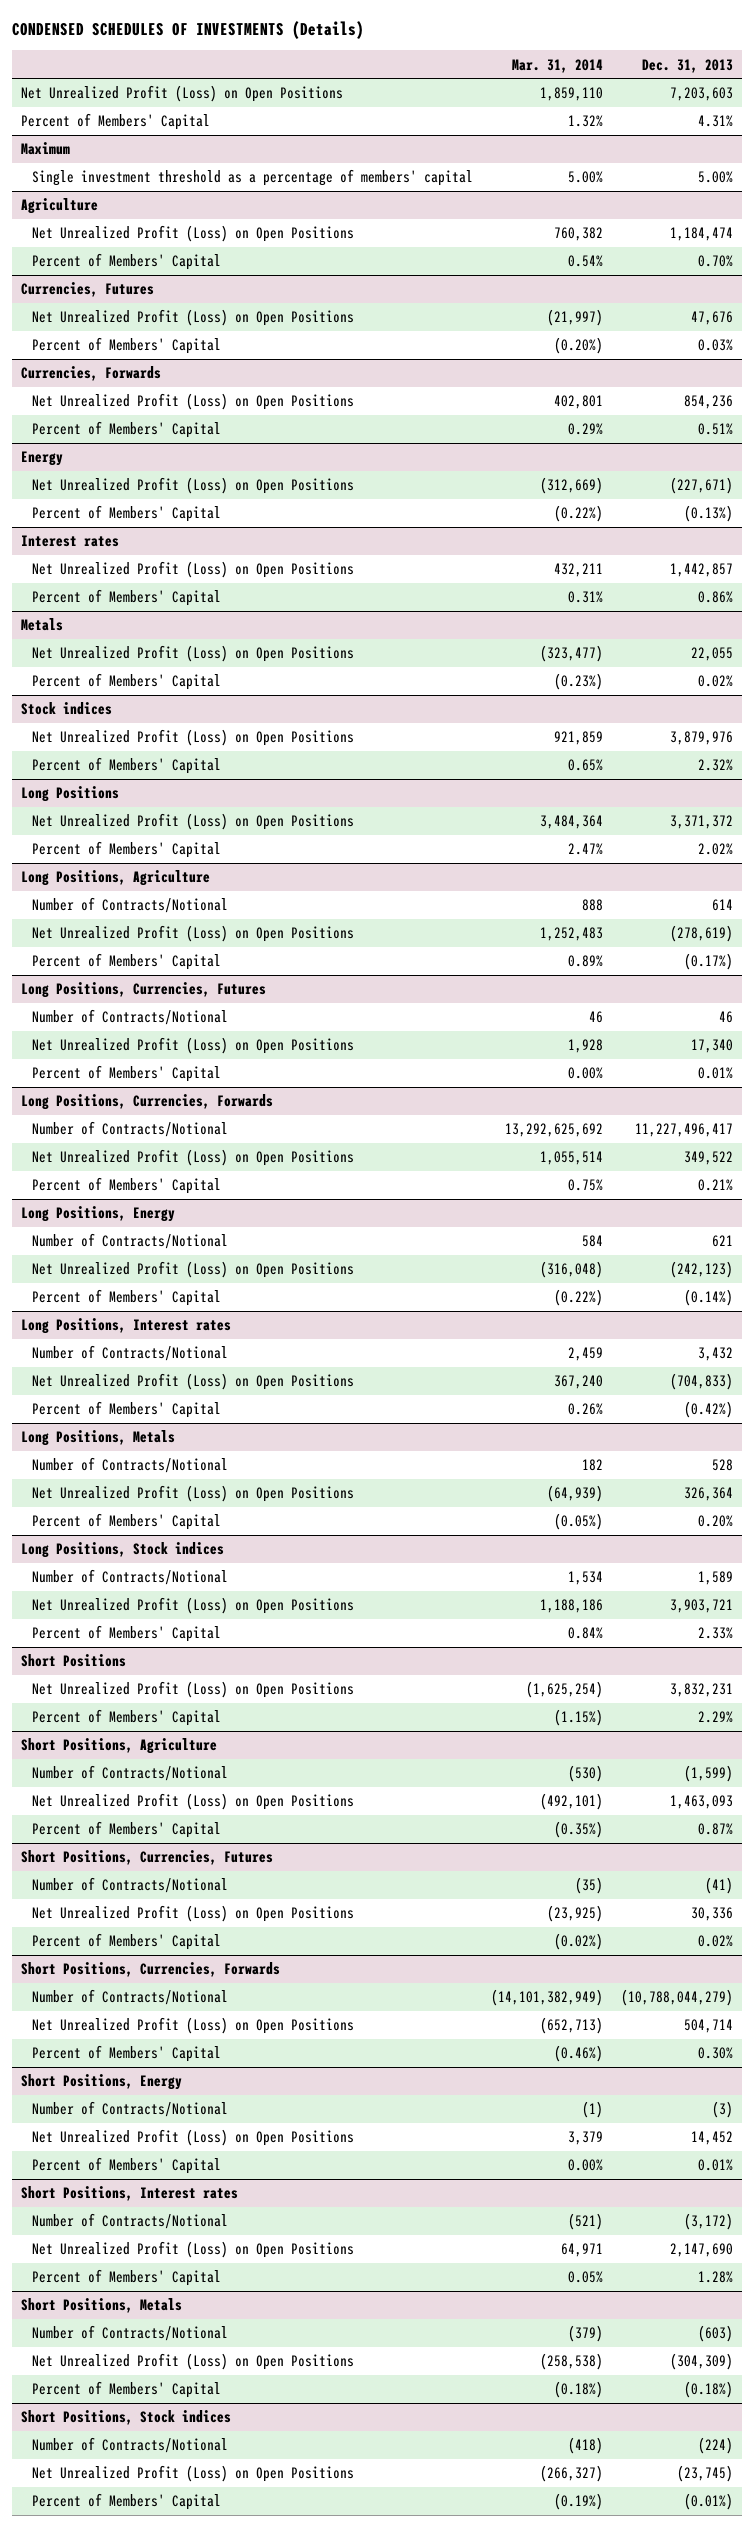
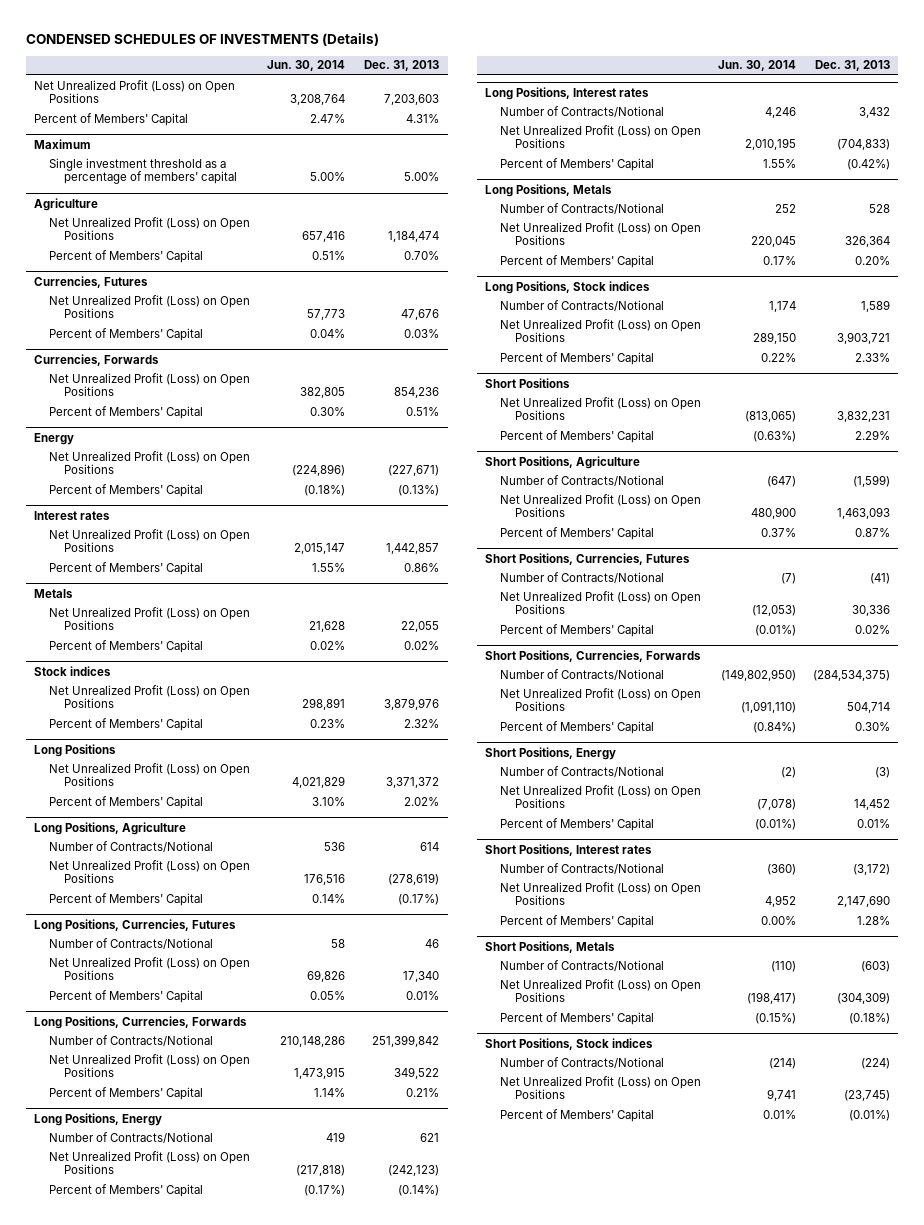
- | Mar. 31, 2014 | Dec. 31, 2013
+ | Jun. 30, 2014 | Dec. 31, 2013
@ Long Positions, Currencies, Forwards
- Number of Contracts/Notional | 13,292,625,692 | 11,227,496,417
+ Number of Contracts/Notional | 210,148,286 | 251,399,842
@ Short Positions, Currencies, Forwards
- Number of Contracts/Notional | (14,101,382,949) | (10,788,044,279)
+ Number of Contracts/Notional | (149,802,950) | (284,534,375)

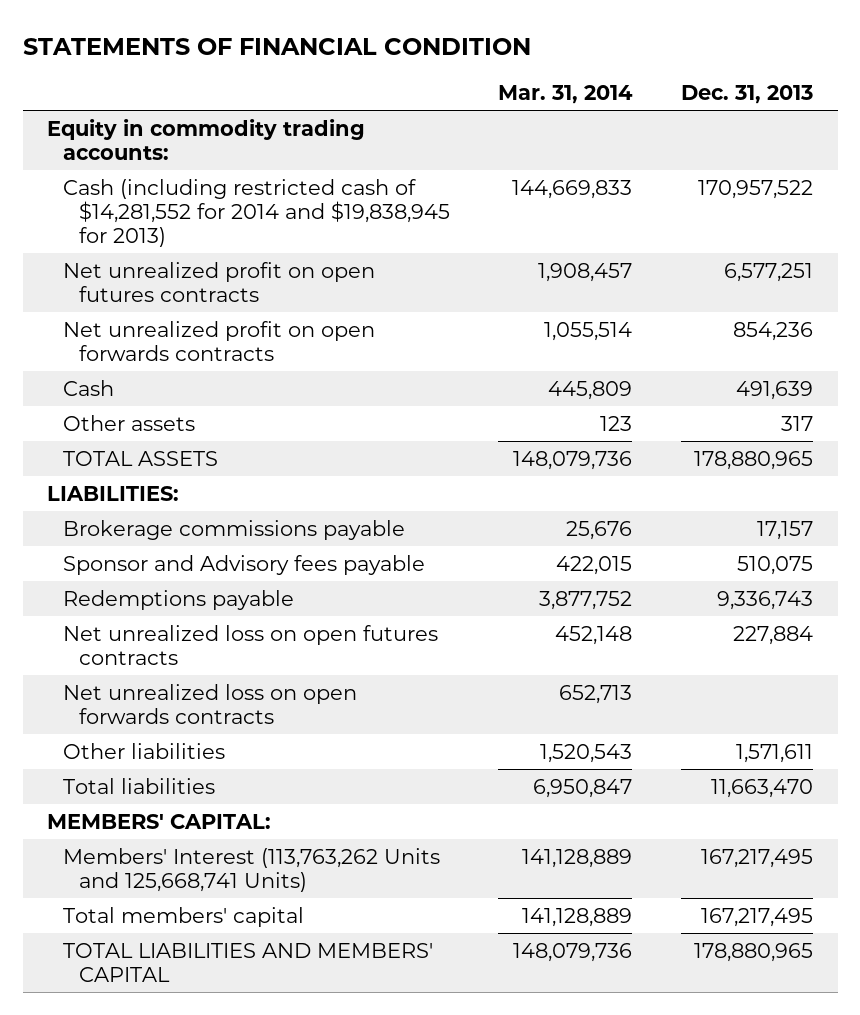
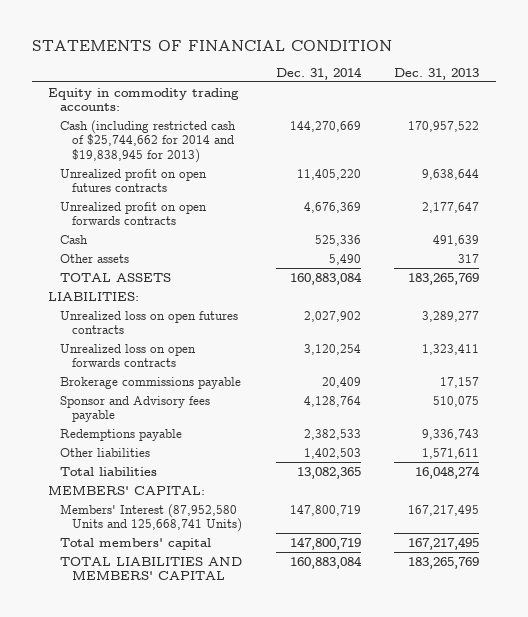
- | Mar. 31, 2014 | Dec. 31, 2013
+ | Dec. 31, 2014 | Dec. 31, 2013
- Cash (including restricted cash of $14,281,552 for 2014 and $19,838,945 for 2013) | 144,669,833 | 170,957,522
- Net unrealized profit on open futures contracts | 1,908,457 | 6,577,251
- Net unrealized profit on open forwards contracts | 1,055,514 | 854,236
+ Cash (including restricted cash of $25,744,662 for 2014 and $19,838,945 for 2013) | 144,270,669 | 170,957,522
+ Unrealized profit on open futures contracts | 11,405,220 | 9,638,644
+ Unrealized profit on open forwards contracts | 4,676,369 | 2,177,647
- TOTAL ASSETS | 148,079,736 | 178,880,965
+ TOTAL ASSETS | 160,883,084 | 183,265,769
+ Unrealized loss on open futures contracts | 2,027,902 | 3,289,277
+ Unrealized loss on open forwards contracts | 3,120,254 | 1,323,411
- Net unrealized loss on open futures contracts | 452,148 | 227,884
- Net unrealized loss on open forwards contracts | 652,713 |
- Total liabilities | 6,950,847 | 11,663,470
+ Total liabilities | 13,082,365 | 16,048,274
- Members' Interest (113,763,262 Units and 125,668,741 Units) | 141,128,889 | 167,217,495
+ Members' Interest (87,952,580 Units and 125,668,741 Units) | 147,800,719 | 167,217,495
- TOTAL LIABILITIES AND MEMBERS' CAPITAL | 148,079,736 | 178,880,965
+ TOTAL LIABILITIES AND MEMBERS' CAPITAL | 160,883,084 | 183,265,769

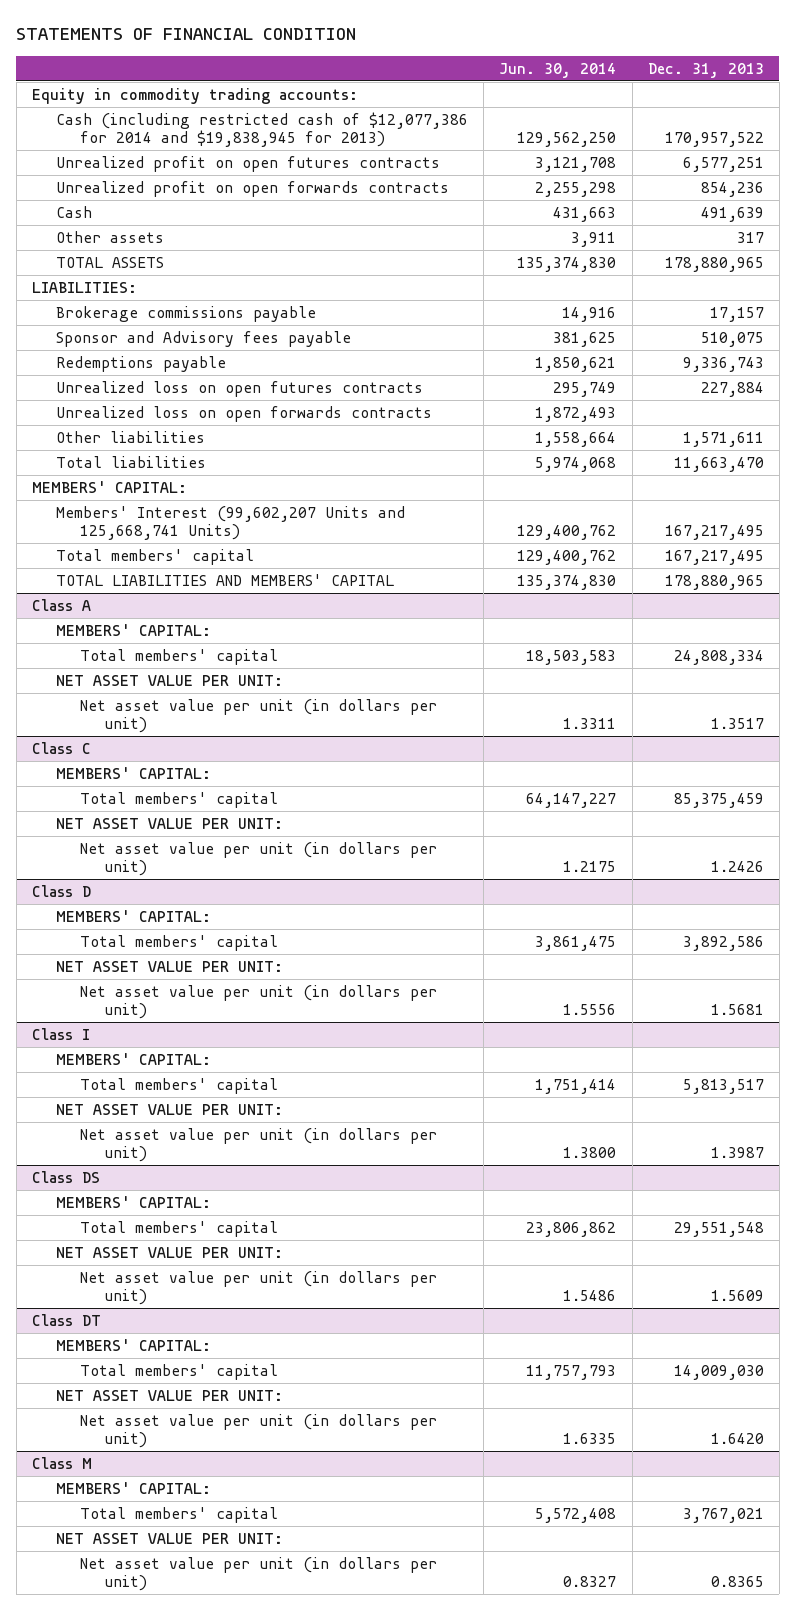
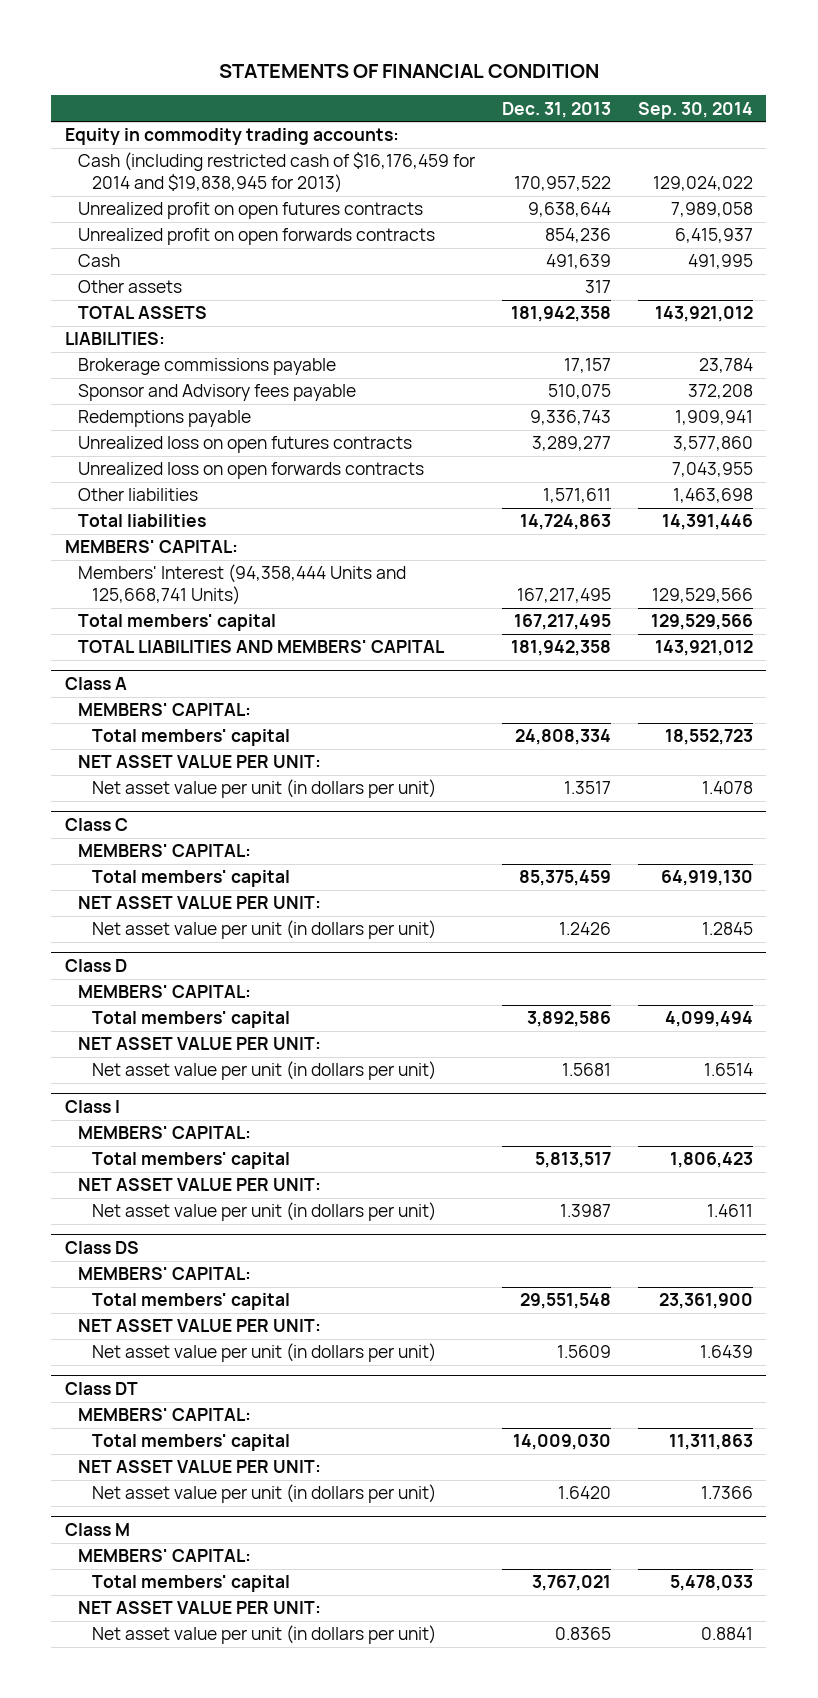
- | Jun. 30, 2014 | Dec. 31, 2013
+ | Dec. 31, 2013 | Sep. 30, 2014
- Cash (including restricted cash of $12,077,386 for 2014 and $19,838,945 for 2013) | 129,562,250 | 170,957,522
- Unrealized profit on open futures contracts | 3,121,708 | 6,577,251
+ Cash (including restricted cash of $16,176,459 for 2014 and $19,838,945 for 2013) | 170,957,522 | 129,024,022
+ Unrealized profit on open futures contracts | 9,638,644 | 7,989,058
- TOTAL ASSETS | 135,374,830 | 178,880,965
+ TOTAL ASSETS | 181,942,358 | 143,921,012
- Unrealized loss on open futures contracts | 295,749 | 227,884
+ Unrealized loss on open futures contracts | 3,289,277 | 3,577,860
- Total liabilities | 5,974,068 | 11,663,470
+ Total liabilities | 14,724,863 | 14,391,446
- Members' Interest (99,602,207 Units and 125,668,741 Units) | 129,400,762 | 167,217,495
+ Members' Interest (94,358,444 Units and 125,668,741 Units) | 167,217,495 | 129,529,566
- TOTAL LIABILITIES AND MEMBERS' CAPITAL | 135,374,830 | 178,880,965
+ TOTAL LIABILITIES AND MEMBERS' CAPITAL | 181,942,358 | 143,921,012

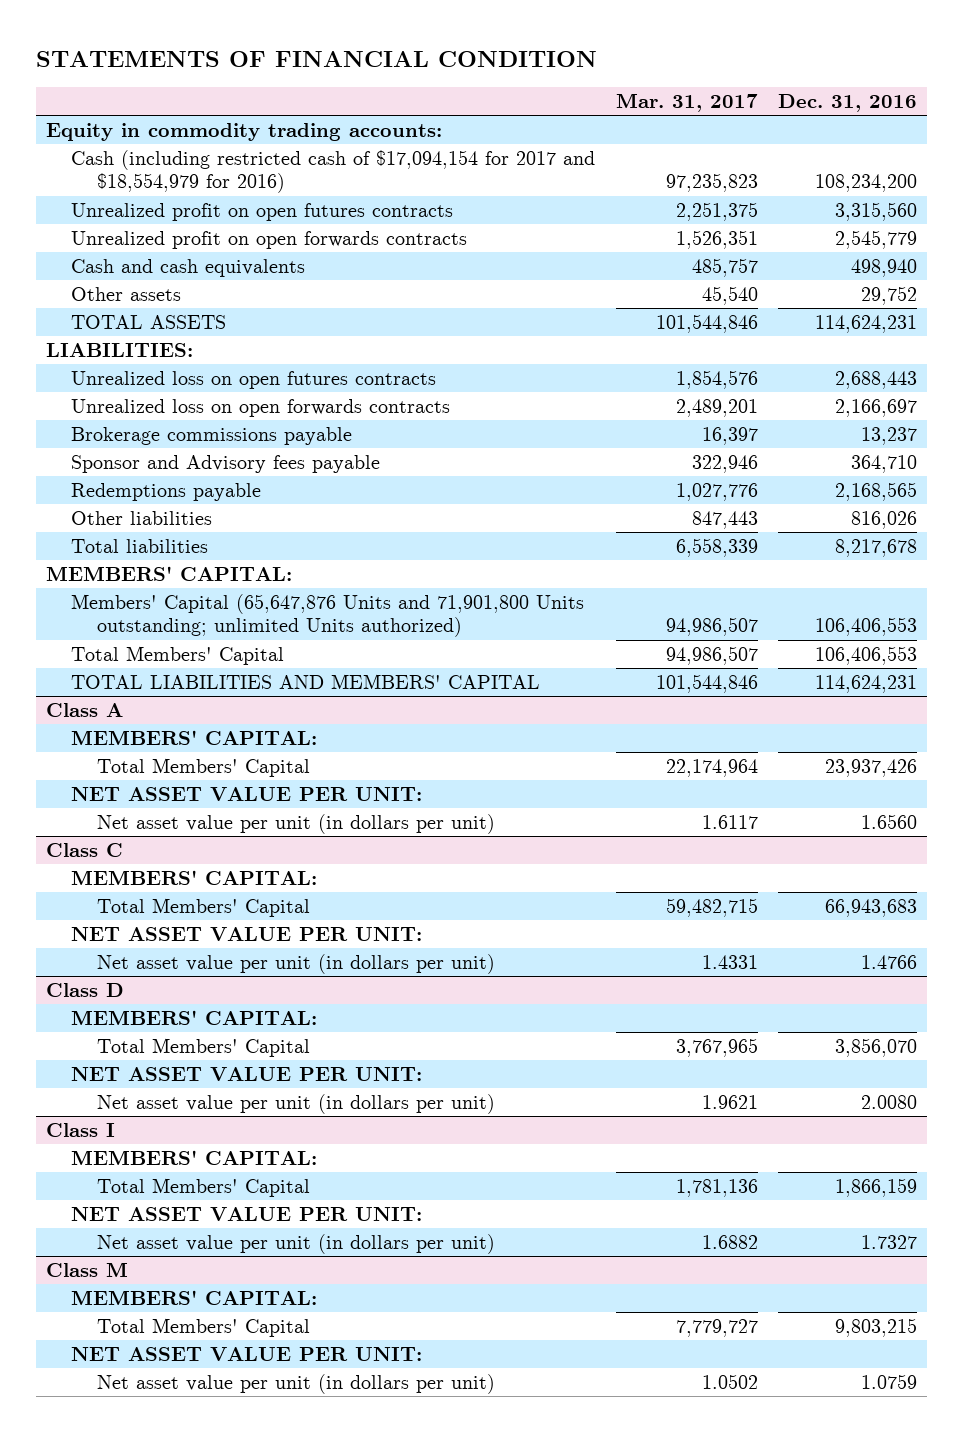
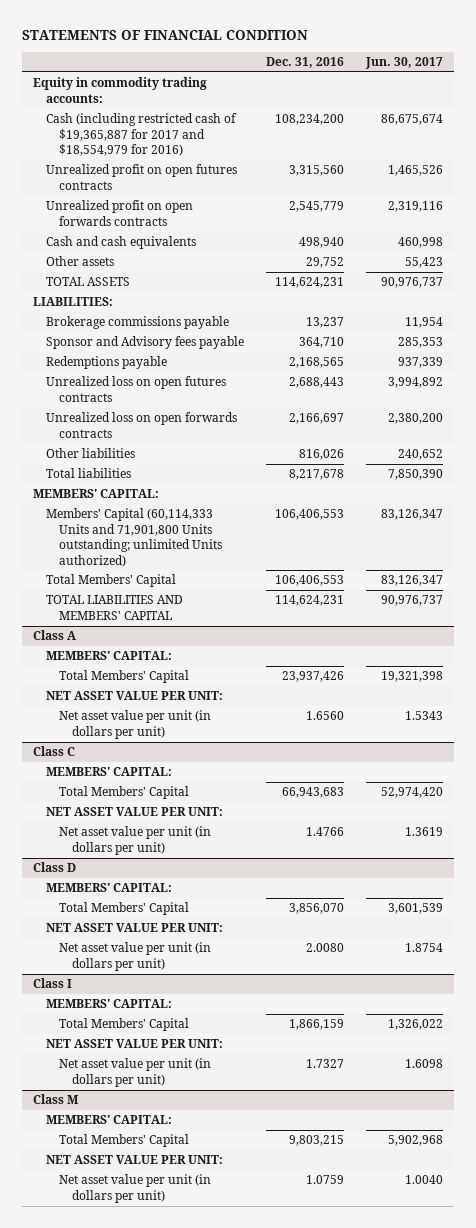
- | Mar. 31, 2017 | Dec. 31, 2016
+ | Dec. 31, 2016 | Jun. 30, 2017
- Cash (including restricted cash of $17,094,154 for 2017 and $18,554,979 for 2016) | 97,235,823 | 108,234,200
+ Cash (including restricted cash of $19,365,887 for 2017 and $18,554,979 for 2016) | 108,234,200 | 86,675,674
moved down: Unrealized loss on open futures contracts | 2,688,443 | 3,994,892
moved down: Unrealized loss on open forwards contracts | 2,166,697 | 2,380,200
- Members' Capital (65,647,876 Units and 71,901,800 Units outstanding; unlimited Units authorized) | 94,986,507 | 106,406,553
+ Members' Capital (60,114,333 Units and 71,901,800 Units outstanding; unlimited Units authorized) | 106,406,553 | 83,126,347

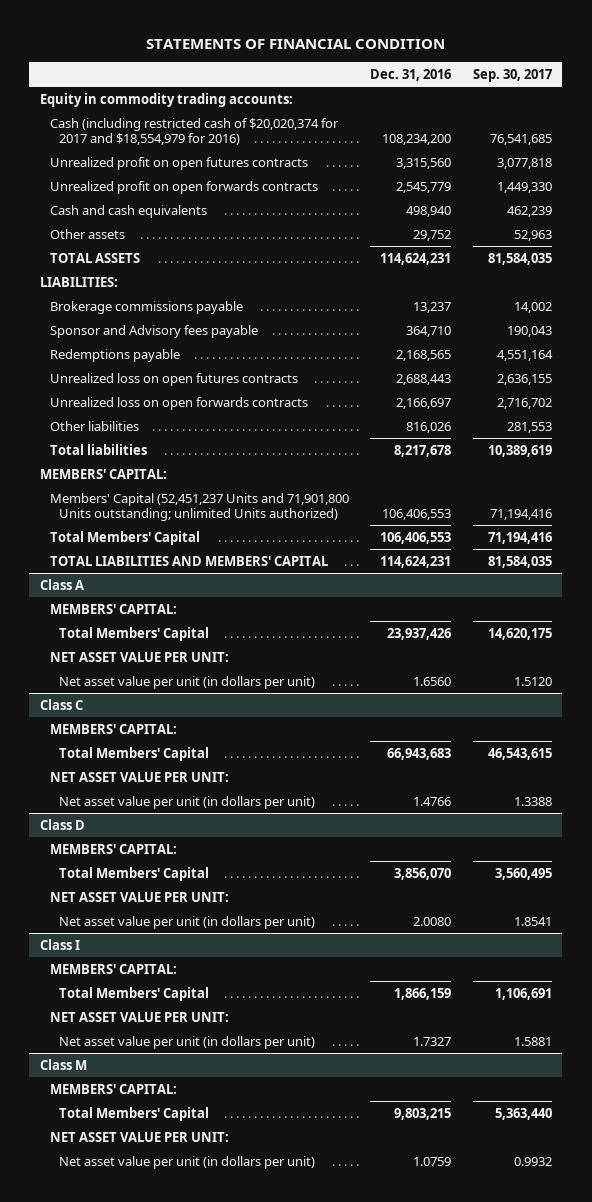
- | Dec. 31, 2016 | Jun. 30, 2017
+ | Dec. 31, 2016 | Sep. 30, 2017
- Cash (including restricted cash of $19,365,887 for 2017 and $18,554,979 for 2016) | 108,234,200 | 86,675,674
+ Cash (including restricted cash of $20,020,374 for 2017 and $18,554,979 for 2016) | 108,234,200 | 76,541,685
- Members' Capital (60,114,333 Units and 71,901,800 Units outstanding; unlimited Units authorized) | 106,406,553 | 83,126,347
+ Members' Capital (52,451,237 Units and 71,901,800 Units outstanding; unlimited Units authorized) | 106,406,553 | 71,194,416

